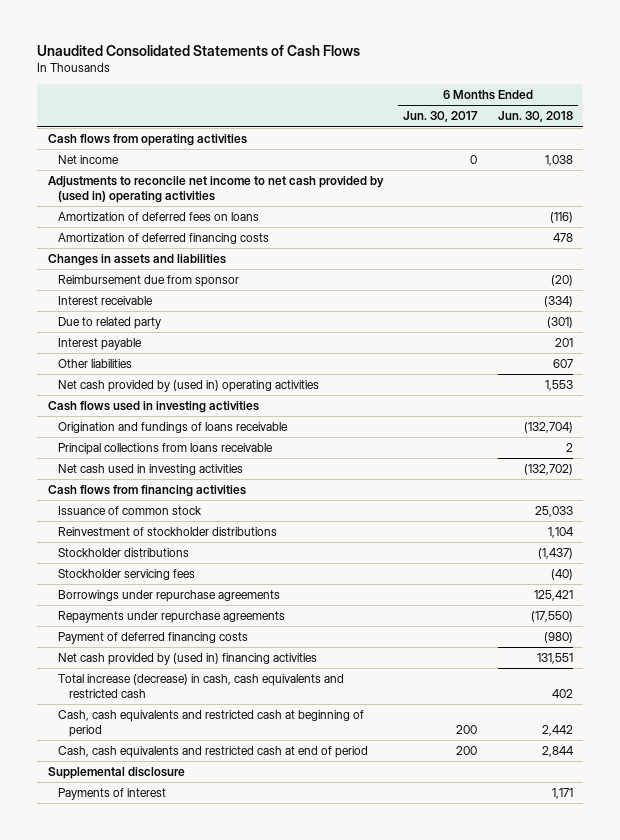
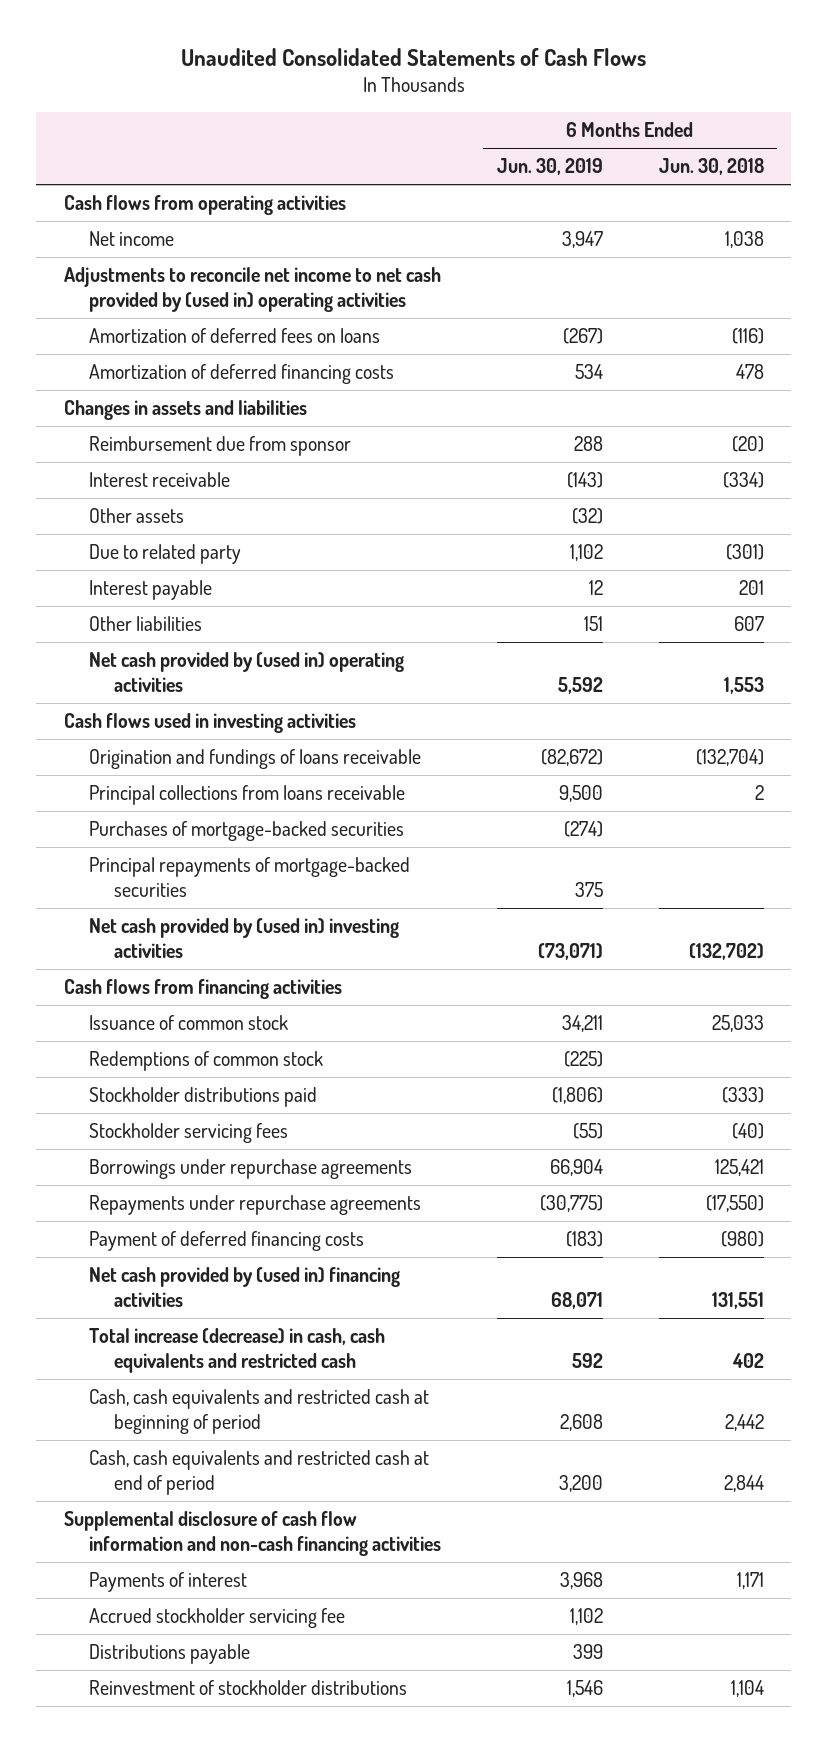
- | 6 Months Ended Jun. 30, 2017 | 6 Months Ended Jun. 30, 2018
+ | 6 Months Ended Jun. 30, 2019 | 6 Months Ended Jun. 30, 2018
+ Other assets | (32) |
- Net cash used in investing activities | | (132,702)
+ Purchases of mortgage-backed securities | (274) |
+ Principal repayments of mortgage-backed securities | 375 |
+ Net cash provided by (used in) investing activities | (73,071) | (132,702)
- Stockholder distributions | | (1,437)
+ Redemptions of common stock | (225) |
+ Stockholder distributions paid | (1,806) | (333)
- Supplemental disclosure
+ Supplemental disclosure of cash flow information and non-cash financing activities
+ Accrued stockholder servicing fee | 1,102 |
+ Distributions payable | 399 |
moved down: Reinvestment of stockholder distributions | 1,546 | 1,104

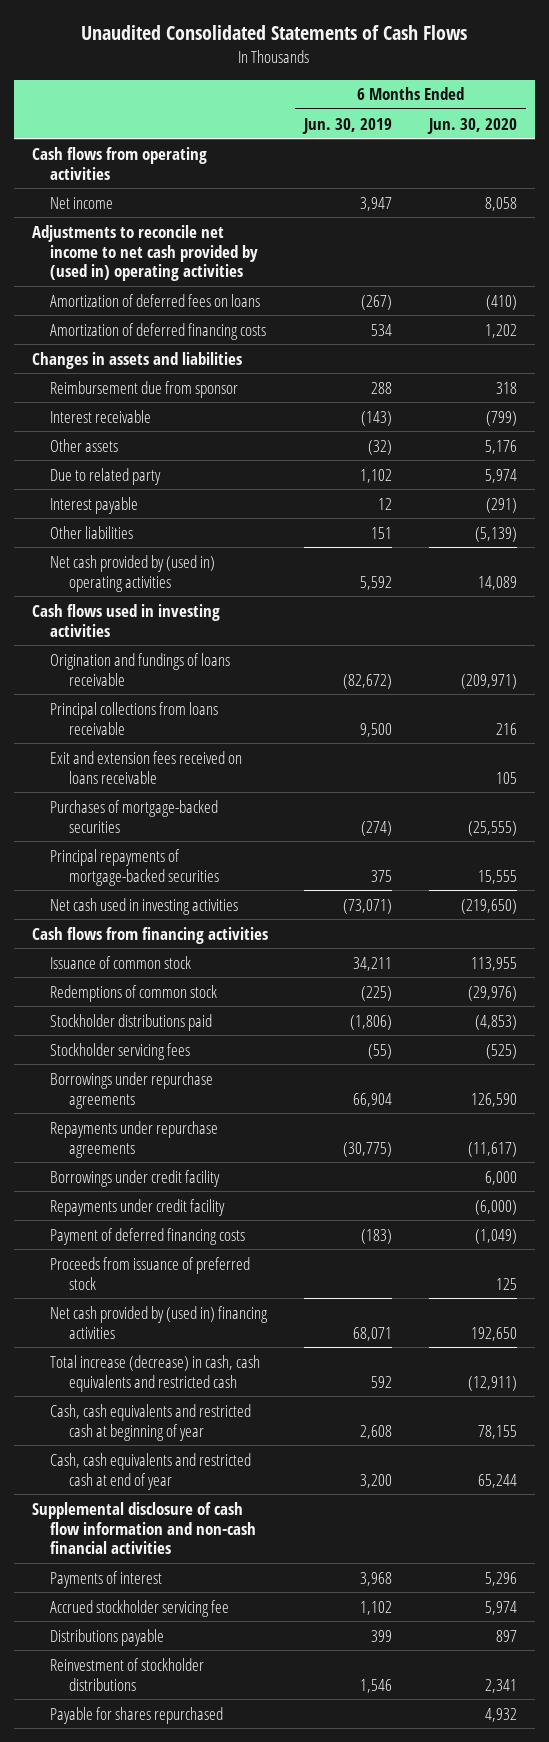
- | 6 Months Ended Jun. 30, 2019 | 6 Months Ended Jun. 30, 2018
+ | 6 Months Ended Jun. 30, 2019 | 6 Months Ended Jun. 30, 2020
+ Exit and extension fees received on loans receivable | | 105
- Net cash provided by (used in) investing activities | (73,071) | (132,702)
+ Net cash used in investing activities | (73,071) | (219,650)
+ Borrowings under credit facility | | 6,000
+ Repayments under credit facility | | (6,000)
+ Proceeds from issuance of preferred stock | | 125
- Cash, cash equivalents and restricted cash at beginning of period | 2,608 | 2,442
- Cash, cash equivalents and restricted cash at end of period | 3,200 | 2,844
- Supplemental disclosure of cash flow information and non-cash financing activities
+ Cash, cash equivalents and restricted cash at beginning of year | 2,608 | 78,155
+ Cash, cash equivalents and restricted cash at end of year | 3,200 | 65,244
+ Supplemental disclosure of cash flow information and non-cash financial activities
+ Payable for shares repurchased | | 4,932

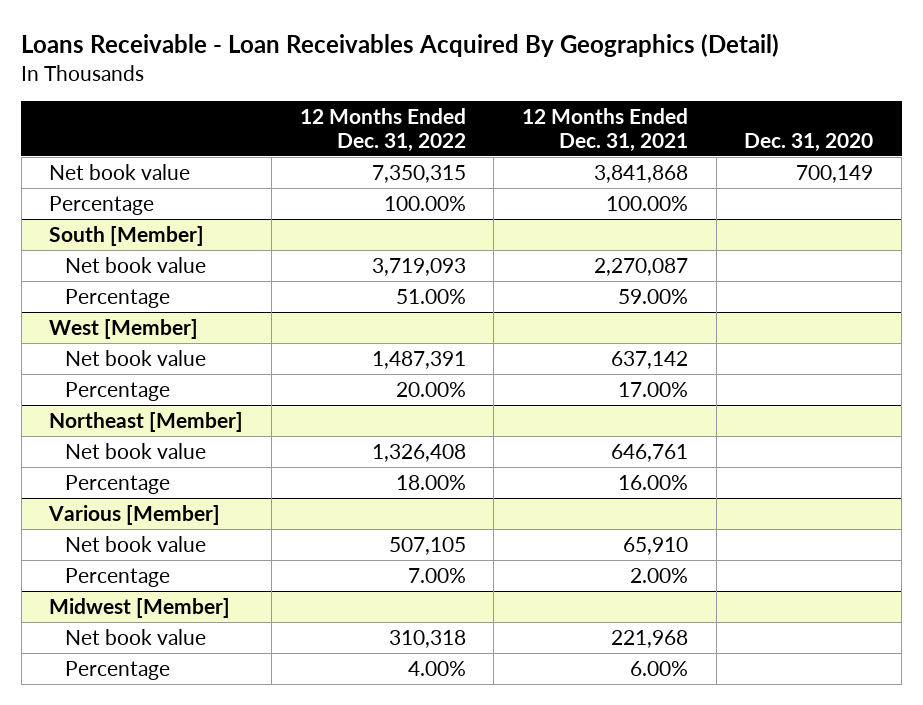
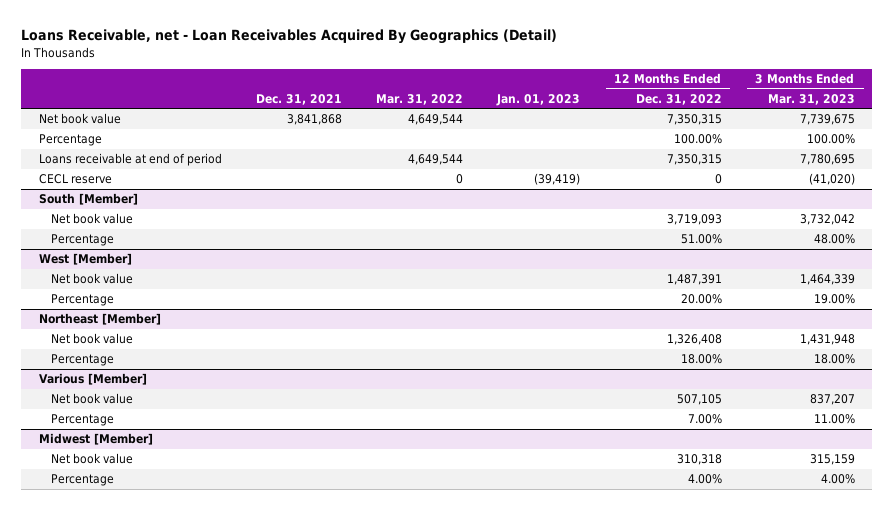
- Loans Receivable - Loan Receivables Acquired By Geographics (Detail)
+ Loans Receivable, net - Loan Receivables Acquired By Geographics (Detail)
- | 12 Months Ended Dec. 31, 2022 | 12 Months Ended Dec. 31, 2021 | Dec. 31, 2020
+ | Dec. 31, 2021 | Mar. 31, 2022 | Jan. 01, 2023 | 12 Months Ended Dec. 31, 2022 | 3 Months Ended Mar. 31, 2023
+ Loans receivable at end of period | | 4,649,544 | | 7,350,315 | 7,780,695
+ CECL reserve | | 0 | (39,419) | 0 | (41,020)

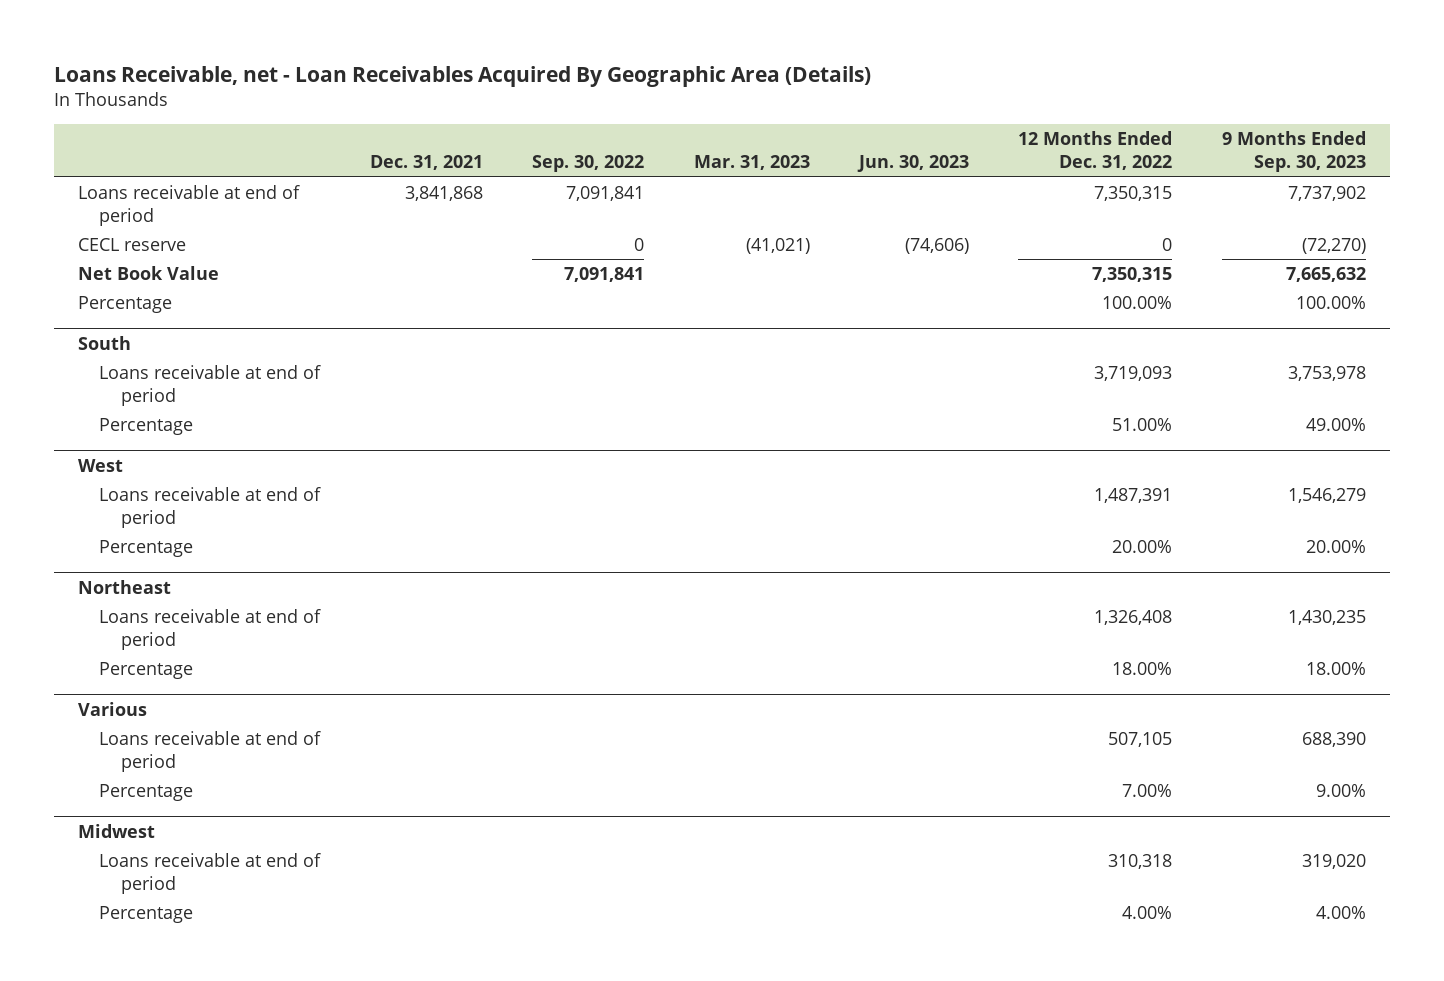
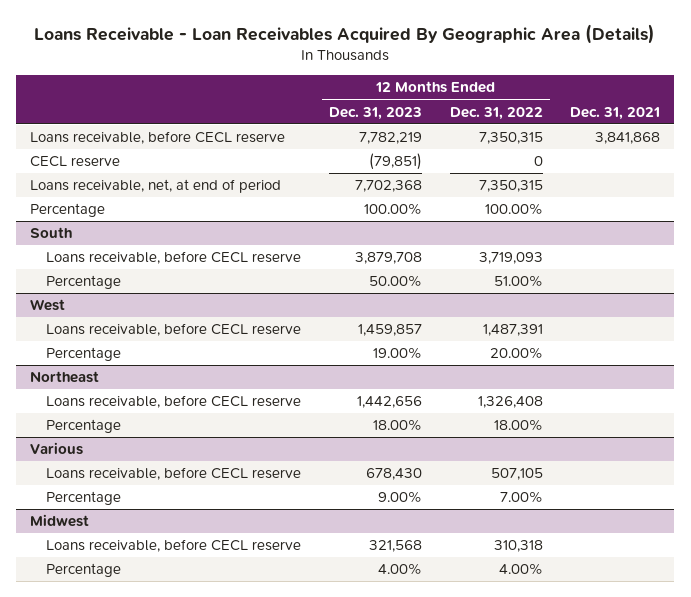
- Loans Receivable, net - Loan Receivables Acquired By Geographic Area (Details)
+ Loans Receivable - Loan Receivables Acquired By Geographic Area (Details)
- | Dec. 31, 2021 | Sep. 30, 2022 | Mar. 31, 2023 | Jun. 30, 2023 | 12 Months Ended Dec. 31, 2022 | 9 Months Ended Sep. 30, 2023
+ | 12 Months Ended Dec. 31, 2023 | 12 Months Ended Dec. 31, 2022 | Dec. 31, 2021
- Loans receivable at end of period | 3,841,868 | 7,091,841 | | | 7,350,315 | 7,737,902
+ Loans receivable, before CECL reserve | 7,782,219 | 7,350,315 | 3,841,868
- Net Book Value | | 7,091,841 | | | 7,350,315 | 7,665,632
+ Loans receivable, net, at end of period | 7,702,368 | 7,350,315 |
@ South
- Loans receivable at end of period | | | | | 3,719,093 | 3,753,978
+ Loans receivable, before CECL reserve | 3,879,708 | 3,719,093 |
@ West
- Loans receivable at end of period | | | | | 1,487,391 | 1,546,279
+ Loans receivable, before CECL reserve | 1,459,857 | 1,487,391 |
@ Northeast
- Loans receivable at end of period | | | | | 1,326,408 | 1,430,235
+ Loans receivable, before CECL reserve | 1,442,656 | 1,326,408 |
@ Various
- Loans receivable at end of period | | | | | 507,105 | 688,390
+ Loans receivable, before CECL reserve | 678,430 | 507,105 |
@ Midwest
- Loans receivable at end of period | | | | | 310,318 | 319,020
+ Loans receivable, before CECL reserve | 321,568 | 310,318 |

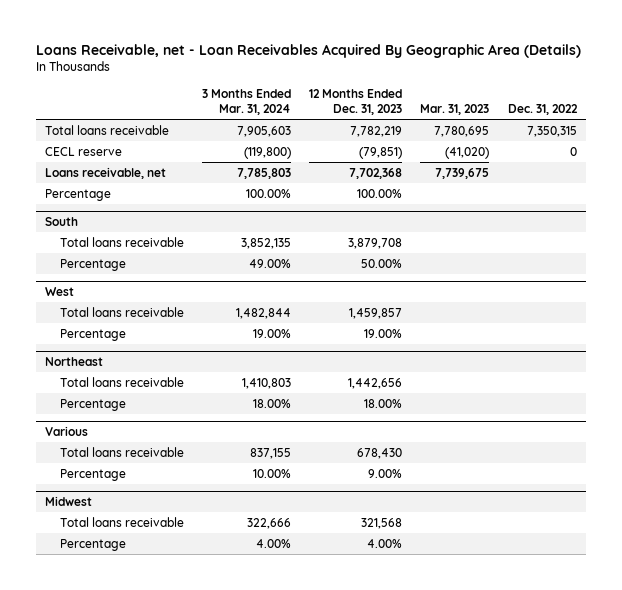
- Loans Receivable - Loan Receivables Acquired By Geographic Area (Details)
+ Loans Receivable, net - Loan Receivables Acquired By Geographic Area (Details)
- | 12 Months Ended Dec. 31, 2023 | 12 Months Ended Dec. 31, 2022 | Dec. 31, 2021
+ | 3 Months Ended Mar. 31, 2024 | 12 Months Ended Dec. 31, 2023 | Mar. 31, 2023 | Dec. 31, 2022
- Loans receivable, before CECL reserve | 7,782,219 | 7,350,315 | 3,841,868
+ Total loans receivable | 7,905,603 | 7,782,219 | 7,780,695 | 7,350,315
- Loans receivable, net, at end of period | 7,702,368 | 7,350,315 |
+ Loans receivable, net | 7,785,803 | 7,702,368 | 7,739,675 |
@ South
- Loans receivable, before CECL reserve | 3,879,708 | 3,719,093 |
+ Total loans receivable | 3,852,135 | 3,879,708 | |
@ West
- Loans receivable, before CECL reserve | 1,459,857 | 1,487,391 |
+ Total loans receivable | 1,482,844 | 1,459,857 | |
@ Northeast
- Loans receivable, before CECL reserve | 1,442,656 | 1,326,408 |
+ Total loans receivable | 1,410,803 | 1,442,656 | |
@ Various
- Loans receivable, before CECL reserve | 678,430 | 507,105 |
+ Total loans receivable | 837,155 | 678,430 | |
@ Midwest
- Loans receivable, before CECL reserve | 321,568 | 310,318 |
+ Total loans receivable | 322,666 | 321,568 | |

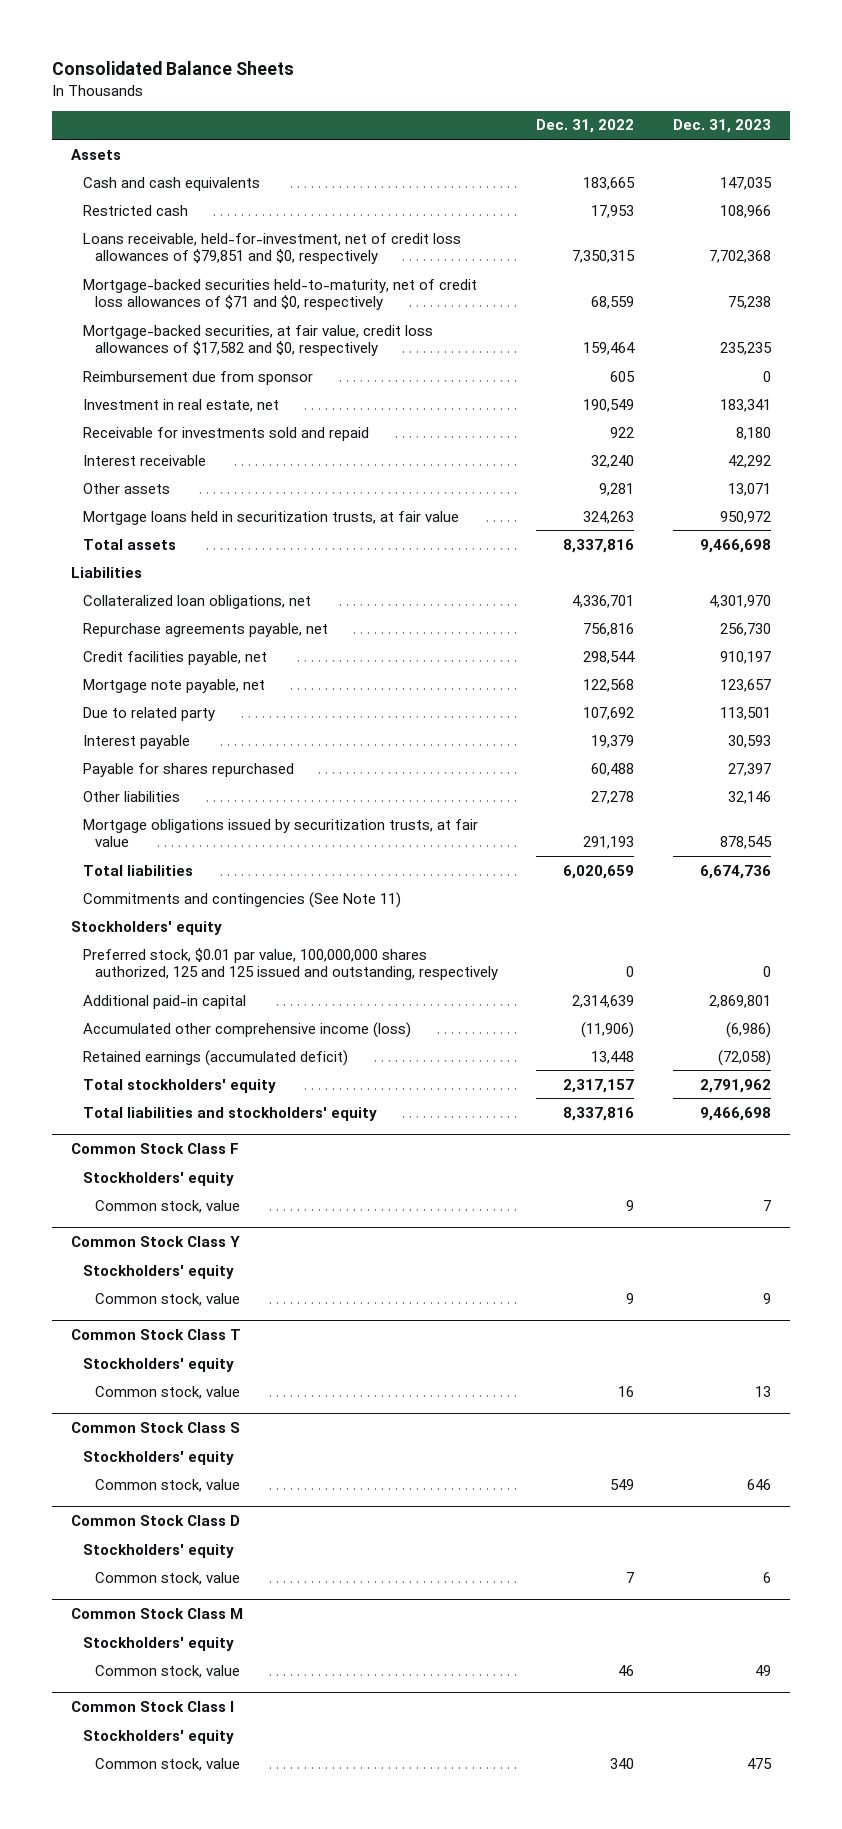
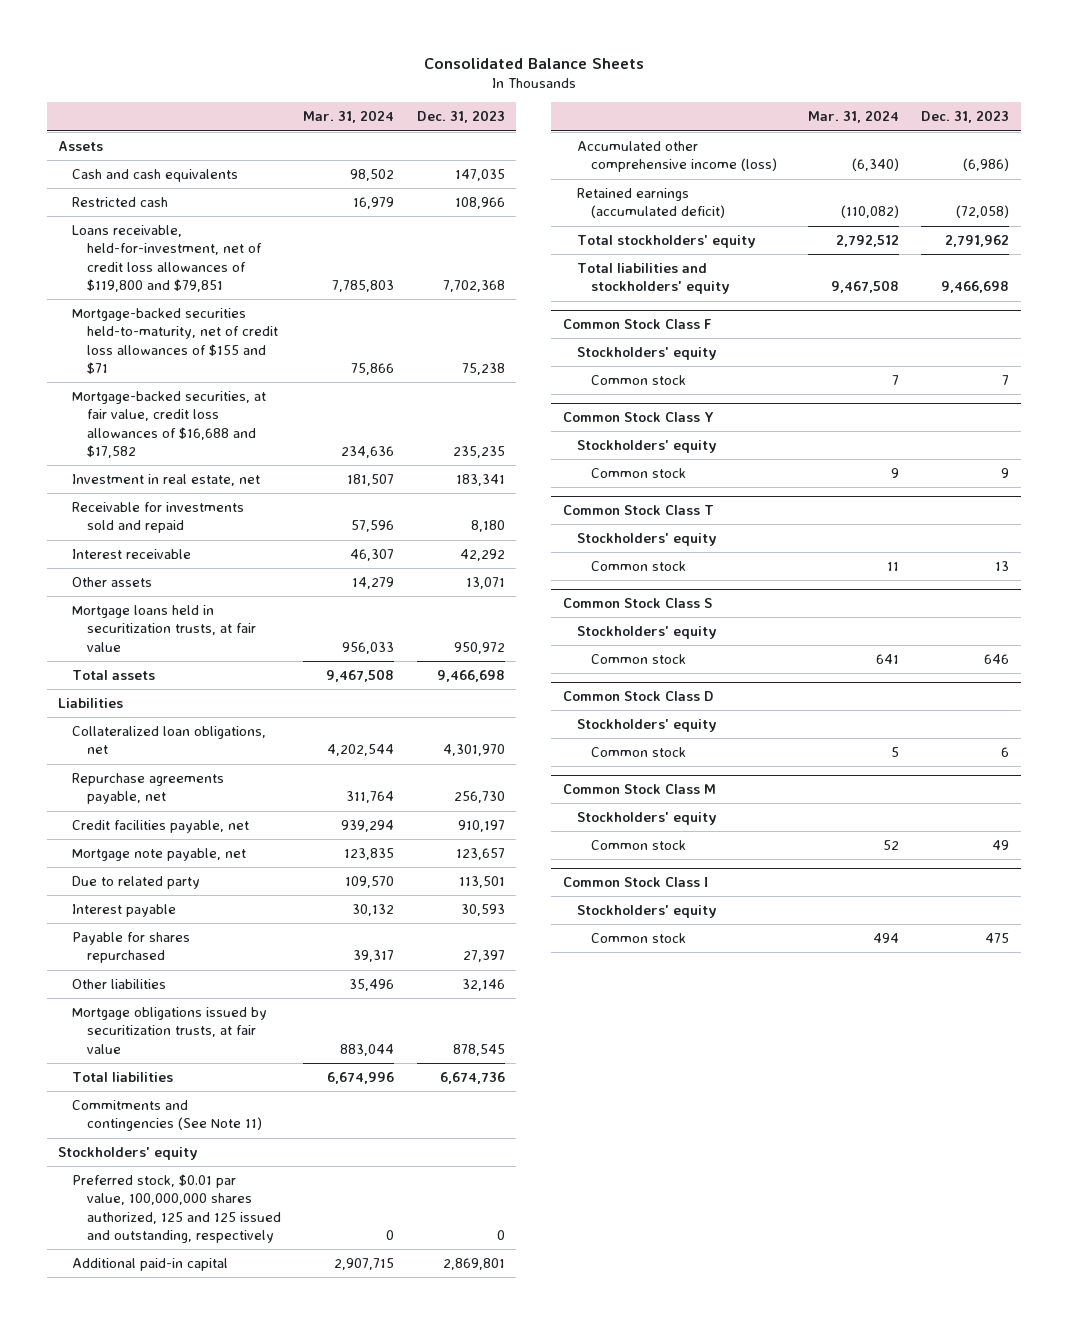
- | Dec. 31, 2022 | Dec. 31, 2023
+ | Mar. 31, 2024 | Dec. 31, 2023
- Loans receivable, held-for-investment, net of credit loss allowances of $79,851 and $0, respectively | 7,350,315 | 7,702,368
- Mortgage-backed securities held-to-maturity, net of credit loss allowances of $71 and $0, respectively | 68,559 | 75,238
- Mortgage-backed securities, at fair value, credit loss allowances of $17,582 and $0, respectively | 159,464 | 235,235
- Reimbursement due from sponsor | 605 | 0
+ Loans receivable, held-for-investment, net of credit loss allowances of $119,800 and $79,851 | 7,785,803 | 7,702,368
+ Mortgage-backed securities held-to-maturity, net of credit loss allowances of $155 and $71 | 75,866 | 75,238
+ Mortgage-backed securities, at fair value, credit loss allowances of $16,688 and $17,582 | 234,636 | 235,235
@ Common Stock Class F
- Common stock, value | 9 | 7
+ Common stock | 7 | 7
@ Common Stock Class Y
- Common stock, value | 9 | 9
+ Common stock | 9 | 9
@ Common Stock Class T
- Common stock, value | 16 | 13
+ Common stock | 11 | 13
@ Common Stock Class S
- Common stock, value | 549 | 646
+ Common stock | 641 | 646
@ Common Stock Class D
- Common stock, value | 7 | 6
+ Common stock | 5 | 6
@ Common Stock Class M
- Common stock, value | 46 | 49
+ Common stock | 52 | 49
@ Common Stock Class I
- Common stock, value | 340 | 475
+ Common stock | 494 | 475

